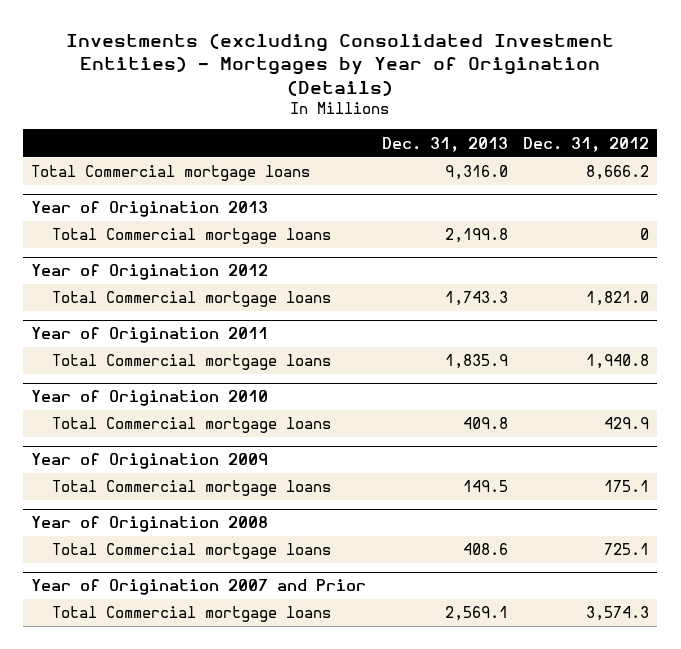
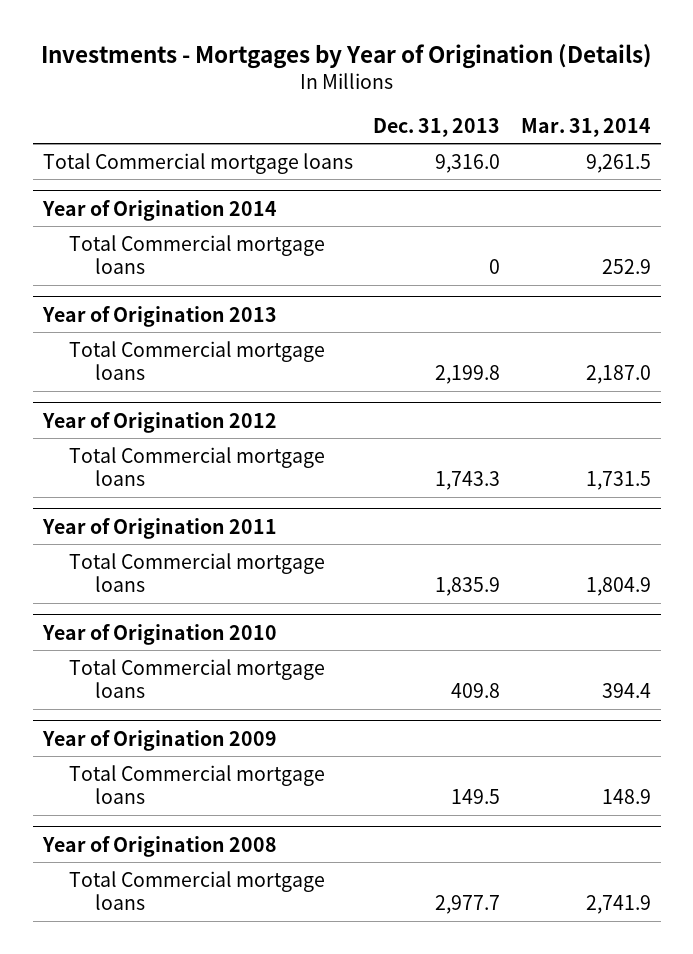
- Investments (excluding Consolidated Investment Entities) - Mortgages by Year of Origination (Details)
+ Investments - Mortgages by Year of Origination (Details)
- | Dec. 31, 2013 | Dec. 31, 2012
+ | Dec. 31, 2013 | Mar. 31, 2014
+ Year of Origination 2014
+ Total Commercial mortgage loans | 0 | 252.9
@ Year of Origination 2008
- Total Commercial mortgage loans | 408.6 | 725.1
- Year of Origination 2007 and Prior
- Total Commercial mortgage loans | 2,569.1 | 3,574.3
@ Year of Origination 2008
+ Total Commercial mortgage loans | 2,977.7 | 2,741.9

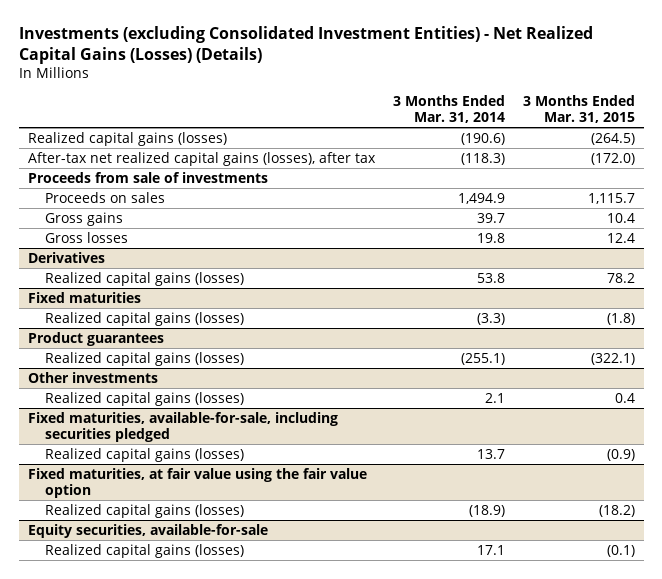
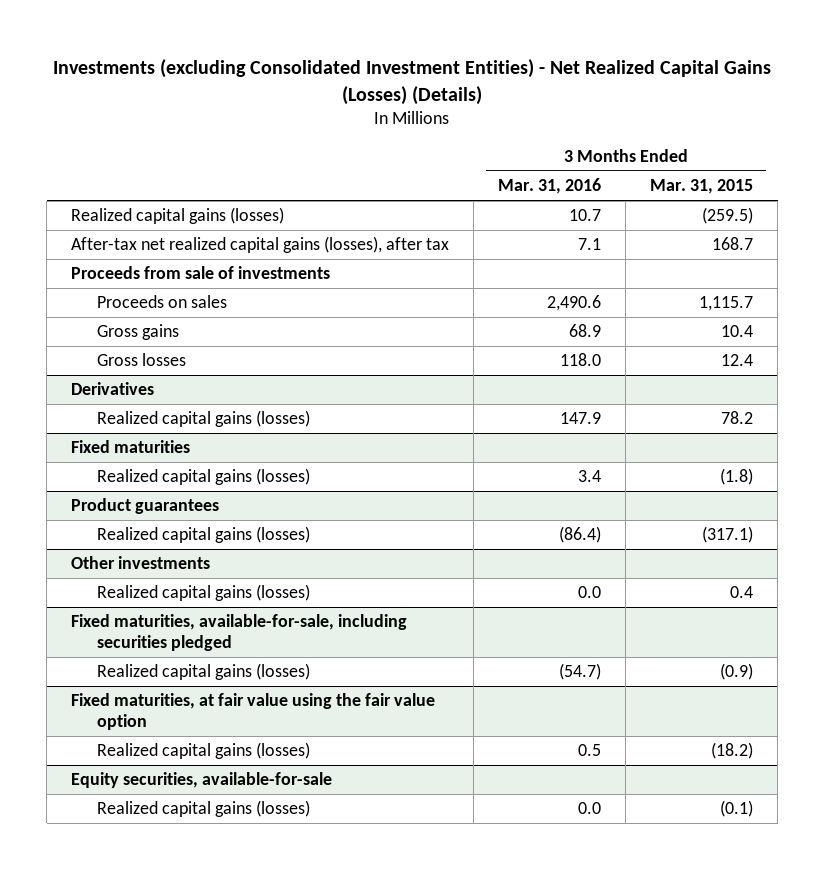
- | 3 Months Ended Mar. 31, 2014 | 3 Months Ended Mar. 31, 2015
+ | 3 Months Ended Mar. 31, 2016 | 3 Months Ended Mar. 31, 2015
- Realized capital gains (losses) | (190.6) | (264.5)
- After-tax net realized capital gains (losses), after tax | (118.3) | (172.0)
+ Realized capital gains (losses) | 10.7 | (259.5)
+ After-tax net realized capital gains (losses), after tax | 7.1 | 168.7
@ Product guarantees
- Realized capital gains (losses) | (255.1) | (322.1)
+ Realized capital gains (losses) | (86.4) | (317.1)

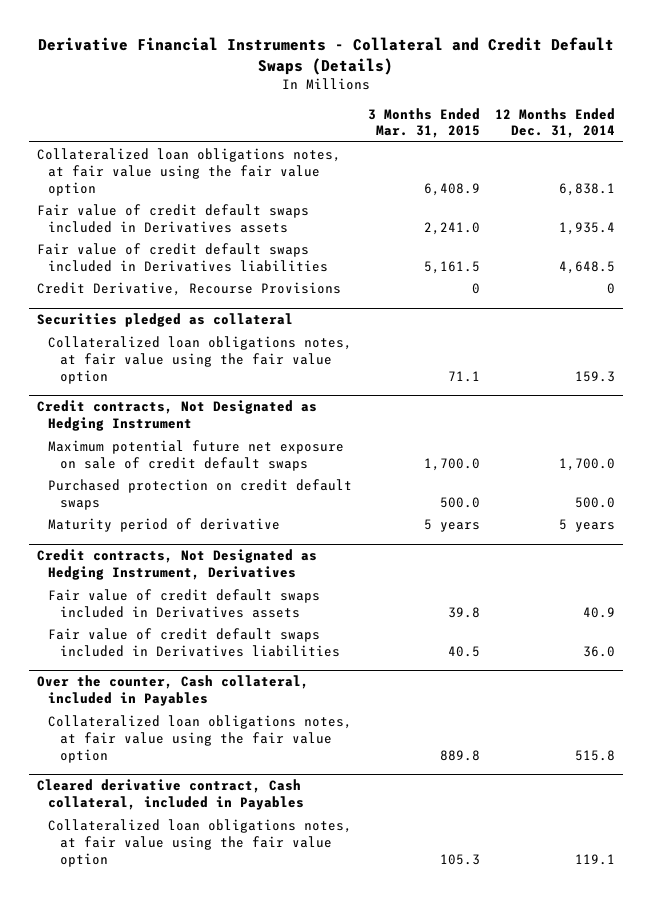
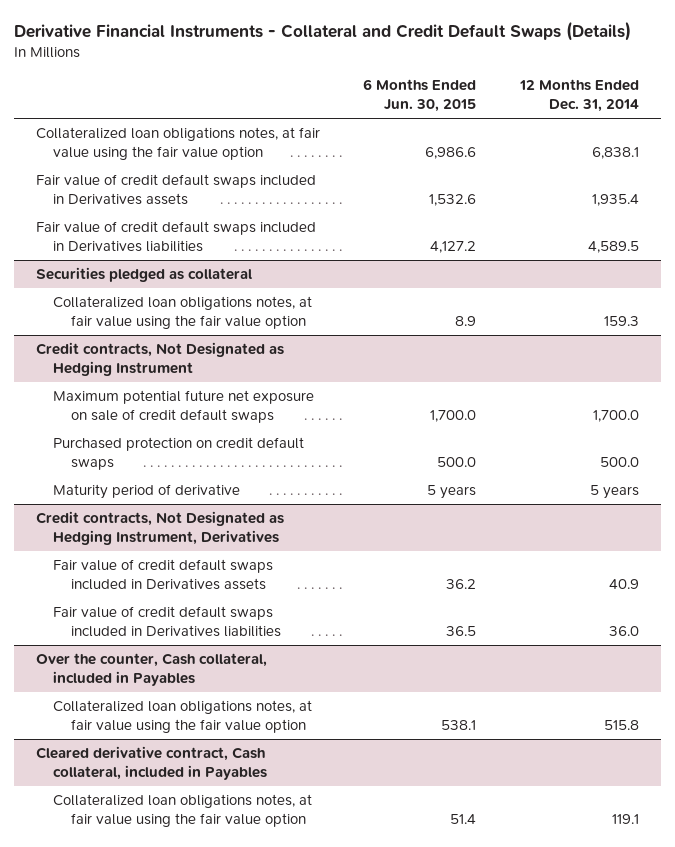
- | 3 Months Ended Mar. 31, 2015 | 12 Months Ended Dec. 31, 2014
+ | 6 Months Ended Jun. 30, 2015 | 12 Months Ended Dec. 31, 2014
- Fair value of credit default swaps included in Derivatives liabilities | 5,161.5 | 4,648.5
- Credit Derivative, Recourse Provisions | 0 | 0
+ Fair value of credit default swaps included in Derivatives liabilities | 4,127.2 | 4,589.5

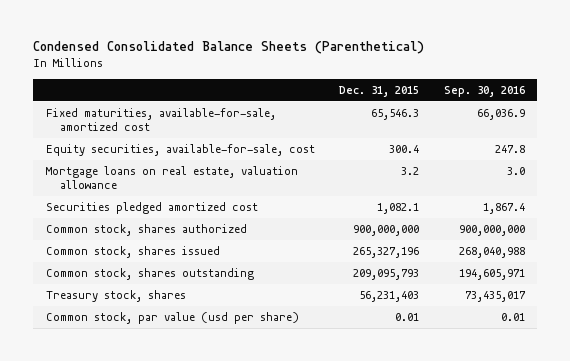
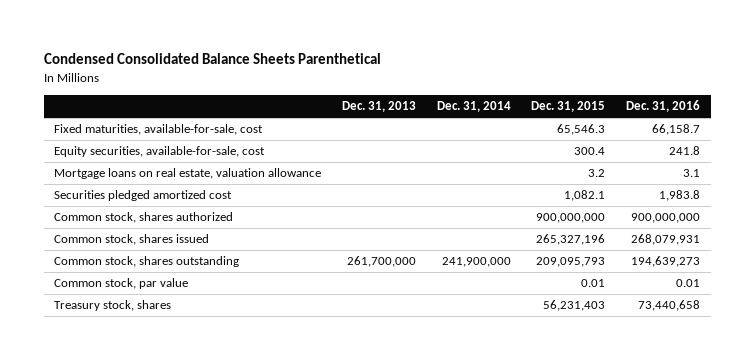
- Condensed Consolidated Balance Sheets (Parenthetical)
+ Condensed Consolidated Balance Sheets Parenthetical
- | Dec. 31, 2015 | Sep. 30, 2016
+ | Dec. 31, 2013 | Dec. 31, 2014 | Dec. 31, 2015 | Dec. 31, 2016
- Fixed maturities, available-for-sale, amortized cost | 65,546.3 | 66,036.9
+ Fixed maturities, available-for-sale, cost | | | 65,546.3 | 66,158.7
+ Common stock, par value | | | 0.01 | 0.01
- Common stock, par value (usd per share) | 0.01 | 0.01

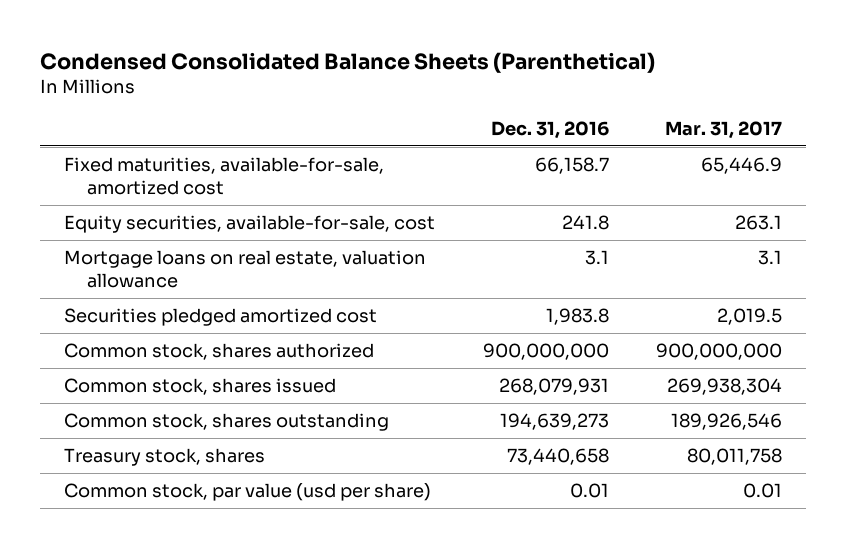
- Condensed Consolidated Balance Sheets Parenthetical
+ Condensed Consolidated Balance Sheets (Parenthetical)
- | Dec. 31, 2013 | Dec. 31, 2014 | Dec. 31, 2015 | Dec. 31, 2016
+ | Dec. 31, 2016 | Mar. 31, 2017
- Fixed maturities, available-for-sale, cost | | | 65,546.3 | 66,158.7
+ Fixed maturities, available-for-sale, amortized cost | 66,158.7 | 65,446.9
- Common stock, par value | | | 0.01 | 0.01
+ Common stock, par value (usd per share) | 0.01 | 0.01

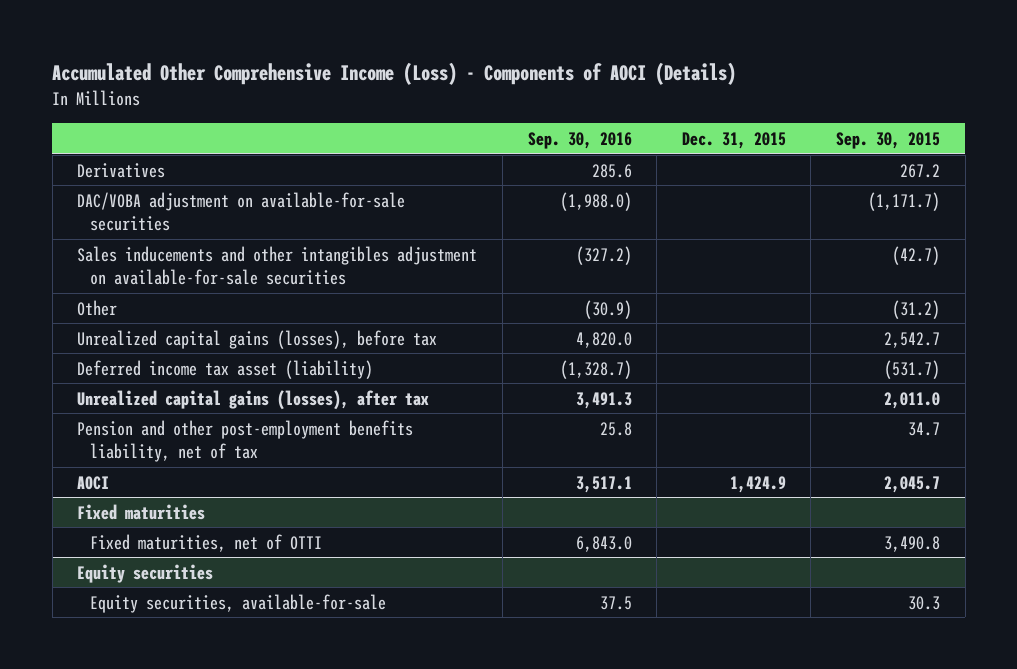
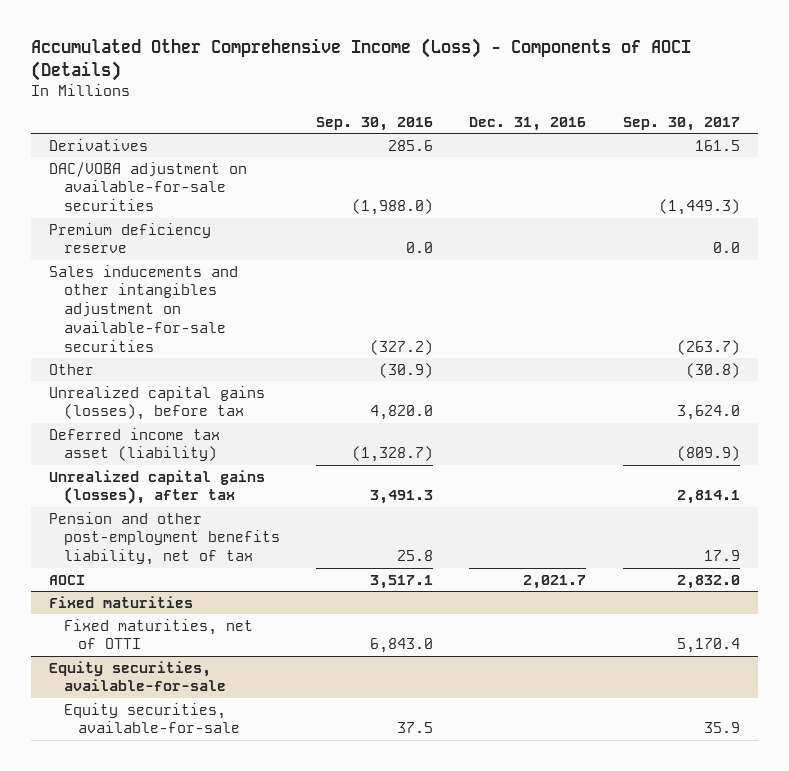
- | Sep. 30, 2016 | Dec. 31, 2015 | Sep. 30, 2015
+ | Sep. 30, 2016 | Dec. 31, 2016 | Sep. 30, 2017
+ Premium deficiency reserve | 0.0 | | 0.0
- Equity securities
+ Equity securities, available-for-sale

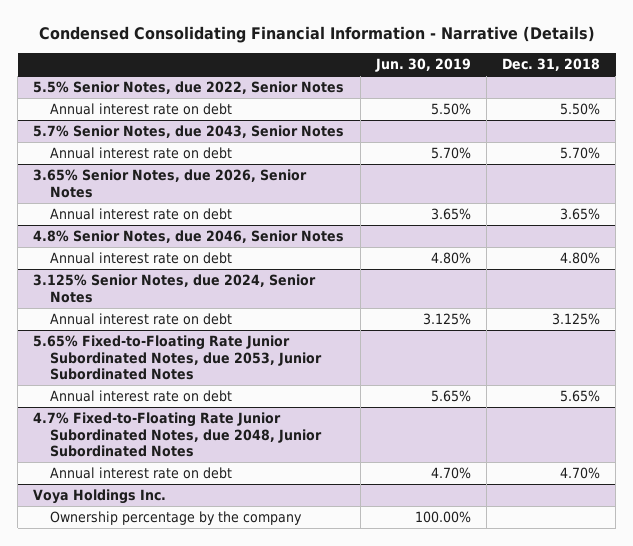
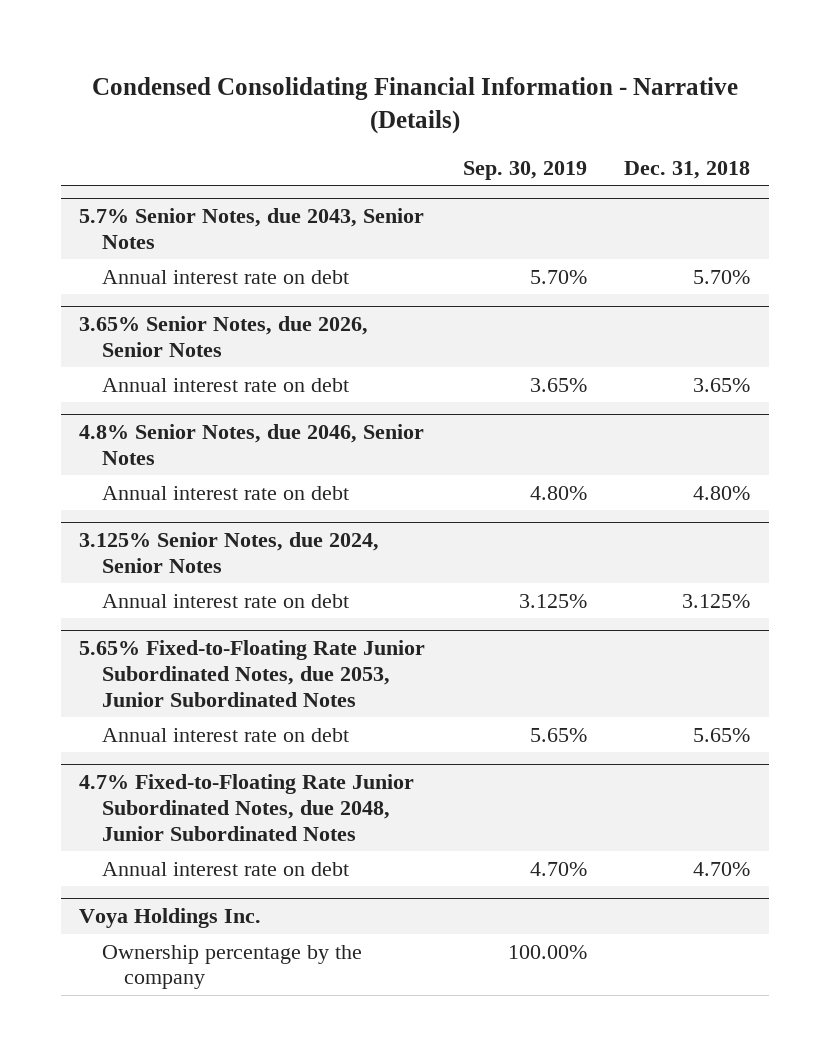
- | Jun. 30, 2019 | Dec. 31, 2018
+ | Sep. 30, 2019 | Dec. 31, 2018
- 5.5% Senior Notes, due 2022, Senior Notes
- Annual interest rate on debt | 5.50% | 5.50%

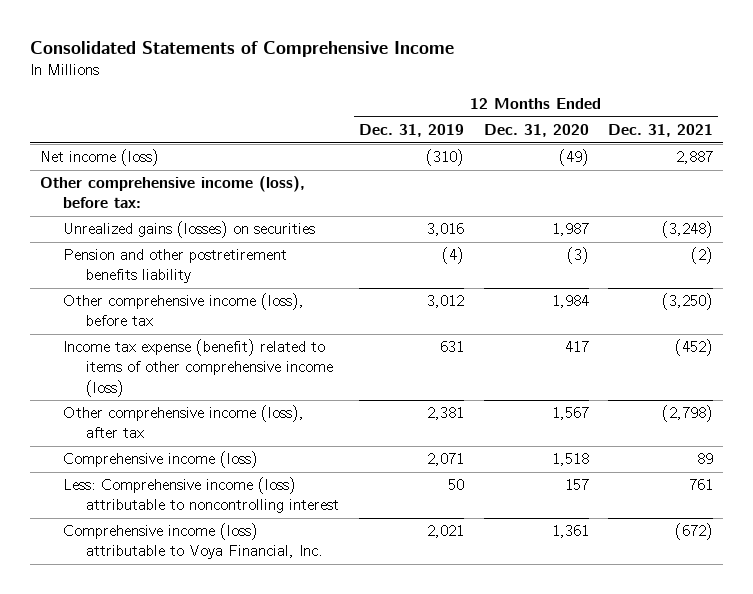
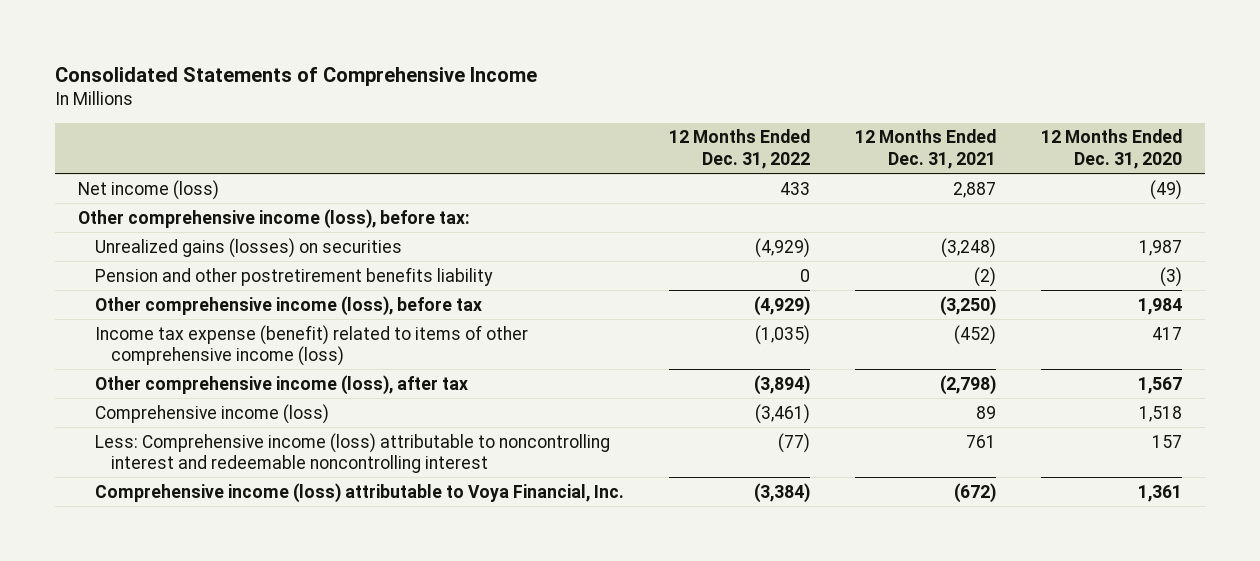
- | 12 Months Ended Dec. 31, 2019 | 12 Months Ended Dec. 31, 2020 | 12 Months Ended Dec. 31, 2021
+ | 12 Months Ended Dec. 31, 2022 | 12 Months Ended Dec. 31, 2021 | 12 Months Ended Dec. 31, 2020
- Less: Comprehensive income (loss) attributable to noncontrolling interest | 50 | 157 | 761
+ Less: Comprehensive income (loss) attributable to noncontrolling interest and redeemable noncontrolling interest | (77) | 761 | 157

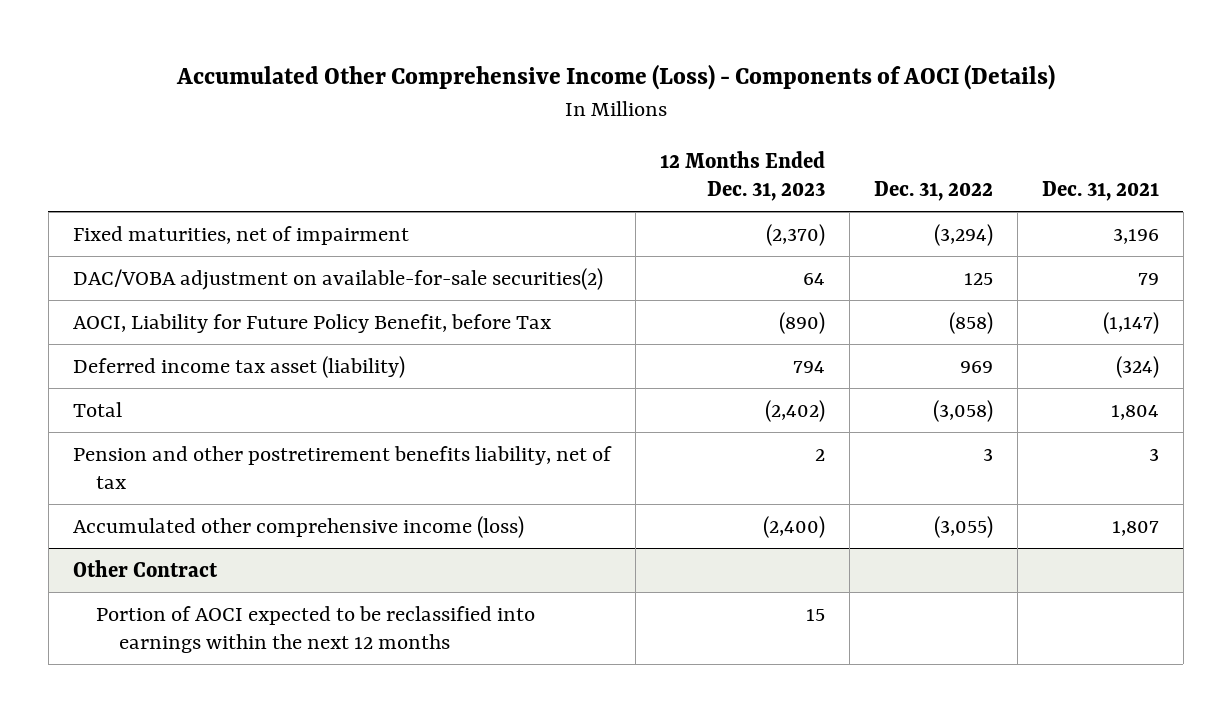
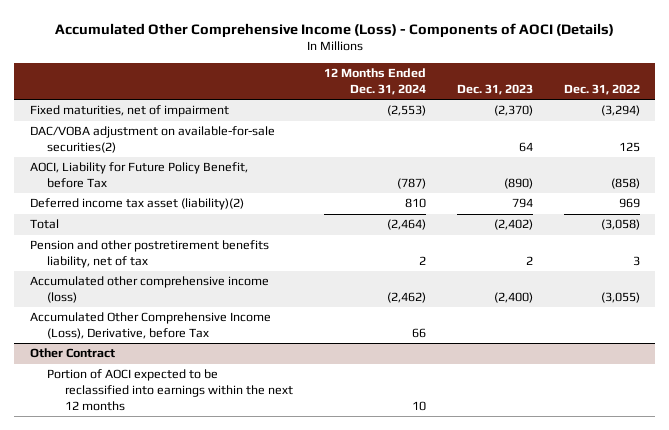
- | 12 Months Ended Dec. 31, 2023 | Dec. 31, 2022 | Dec. 31, 2021
+ | 12 Months Ended Dec. 31, 2024 | Dec. 31, 2023 | Dec. 31, 2022
- Deferred income tax asset (liability) | 794 | 969 | (324)
+ Deferred income tax asset (liability)(2) | 810 | 794 | 969
+ Accumulated Other Comprehensive Income (Loss), Derivative, before Tax | 66 | |

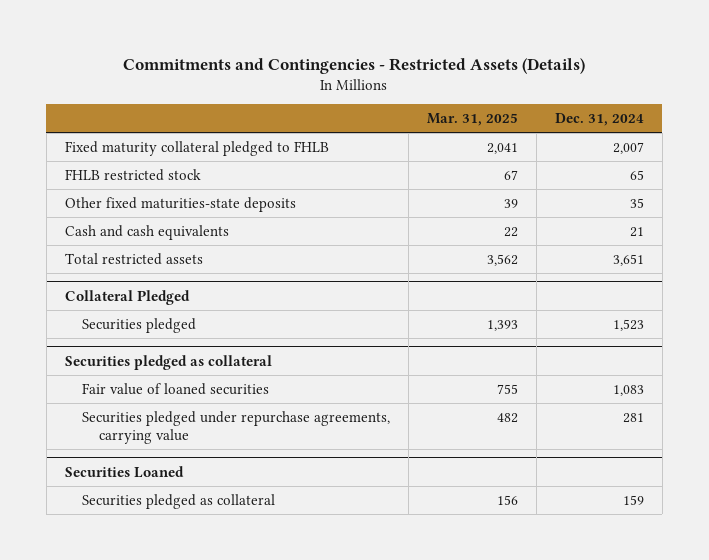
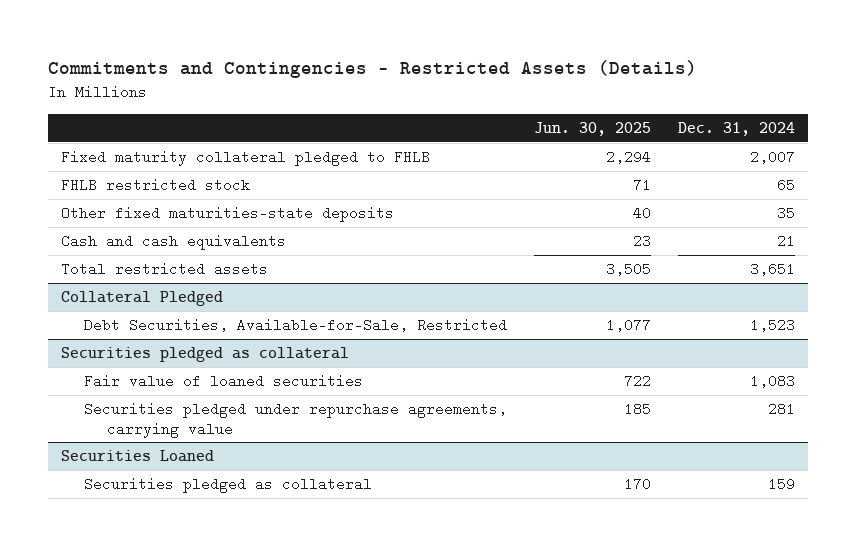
- | Mar. 31, 2025 | Dec. 31, 2024
+ | Jun. 30, 2025 | Dec. 31, 2024
@ Collateral Pledged
- Securities pledged | 1,393 | 1,523
+ Debt Securities, Available-for-Sale, Restricted | 1,077 | 1,523

